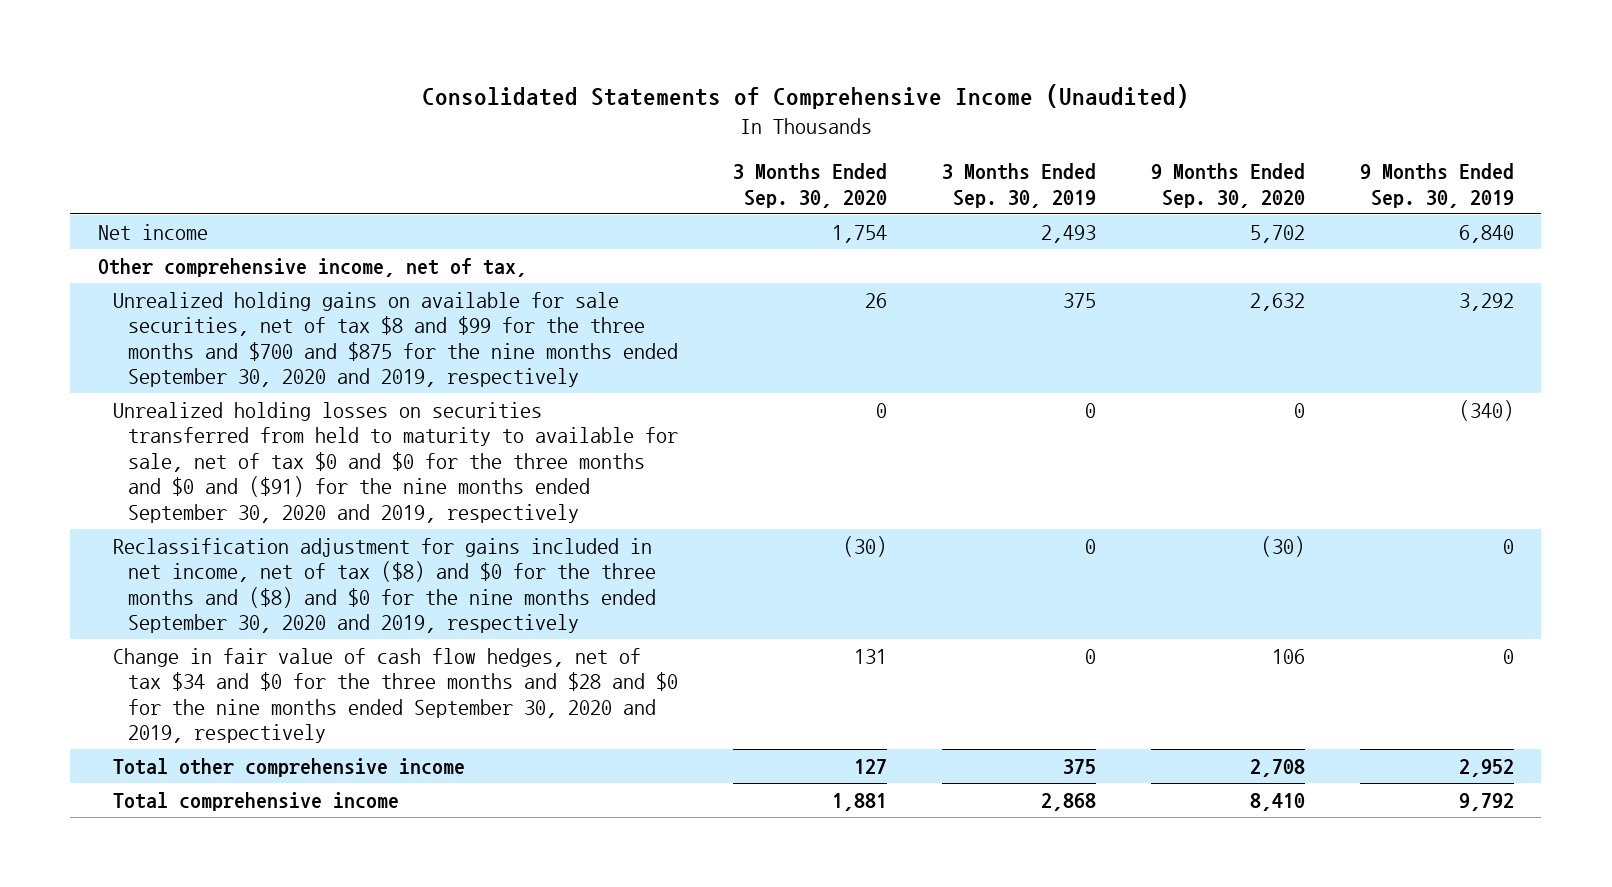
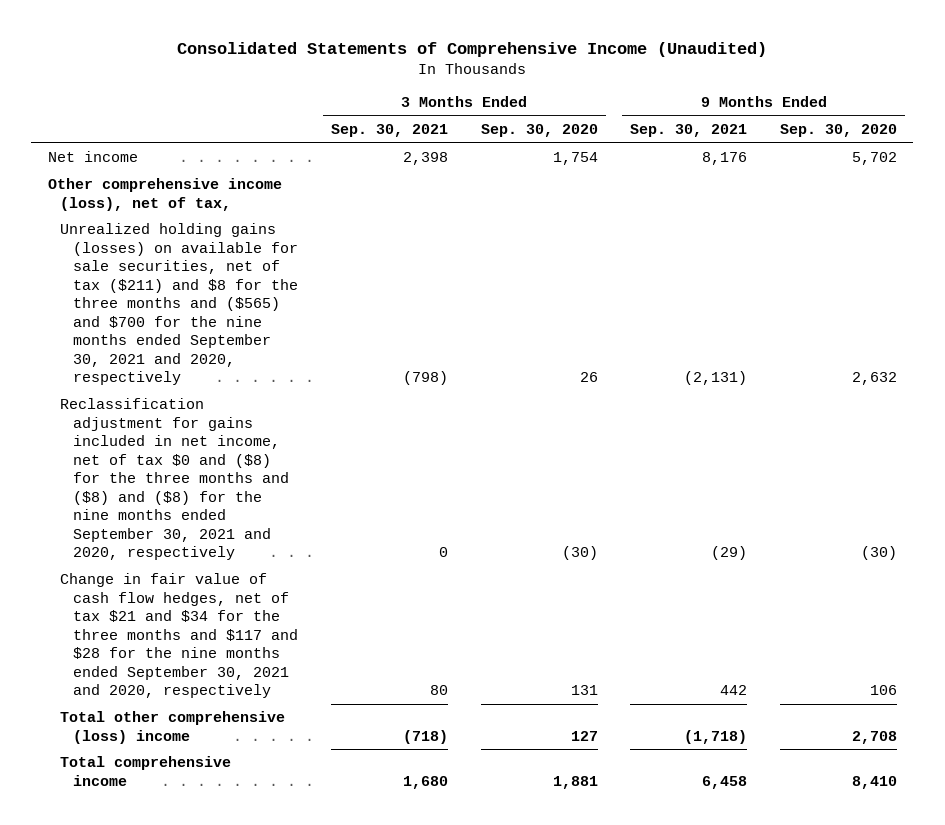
- | 3 Months Ended Sep. 30, 2020 | 3 Months Ended Sep. 30, 2019 | 9 Months Ended Sep. 30, 2020 | 9 Months Ended Sep. 30, 2019
+ | 3 Months Ended Sep. 30, 2021 | 3 Months Ended Sep. 30, 2020 | 9 Months Ended Sep. 30, 2021 | 9 Months Ended Sep. 30, 2020
- Other comprehensive income, net of tax,
- Unrealized holding gains on available for sale securities, net of tax $8 and $99 for the three months and $700 and $875 for the nine months ended September 30, 2020 and 2019, respectively | 26 | 375 | 2,632 | 3,292
- Unrealized holding losses on securities transferred from held to maturity to available for sale, net of tax $0 and $0 for the three months and $0 and ($91) for the nine months ended September 30, 2020 and 2019, respectively | 0 | 0 | 0 | (340)
- Reclassification adjustment for gains included in net income, net of tax ($8) and $0 for the three months and ($8) and $0 for the nine months ended September 30, 2020 and 2019, respectively | (30) | 0 | (30) | 0
- Change in fair value of cash flow hedges, net of tax $34 and $0 for the three months and $28 and $0 for the nine months ended September 30, 2020 and 2019, respectively | 131 | 0 | 106 | 0
- Total other comprehensive income | 127 | 375 | 2,708 | 2,952
+ Other comprehensive income (loss), net of tax,
+ Unrealized holding gains (losses) on available for sale securities, net of tax ($211) and $8 for the three months and ($565) and $700 for the nine months ended September 30, 2021 and 2020, respectively | (798) | 26 | (2,131) | 2,632
+ Reclassification adjustment for gains included in net income, net of tax $0 and ($8) for the three months and ($8) and ($8) for the nine months ended September 30, 2021 and 2020, respectively | 0 | (30) | (29) | (30)
+ Change in fair value of cash flow hedges, net of tax $21 and $34 for the three months and $117 and $28 for the nine months ended September 30, 2021 and 2020, respectively | 80 | 131 | 442 | 106
+ Total other comprehensive (loss) income | (718) | 127 | (1,718) | 2,708

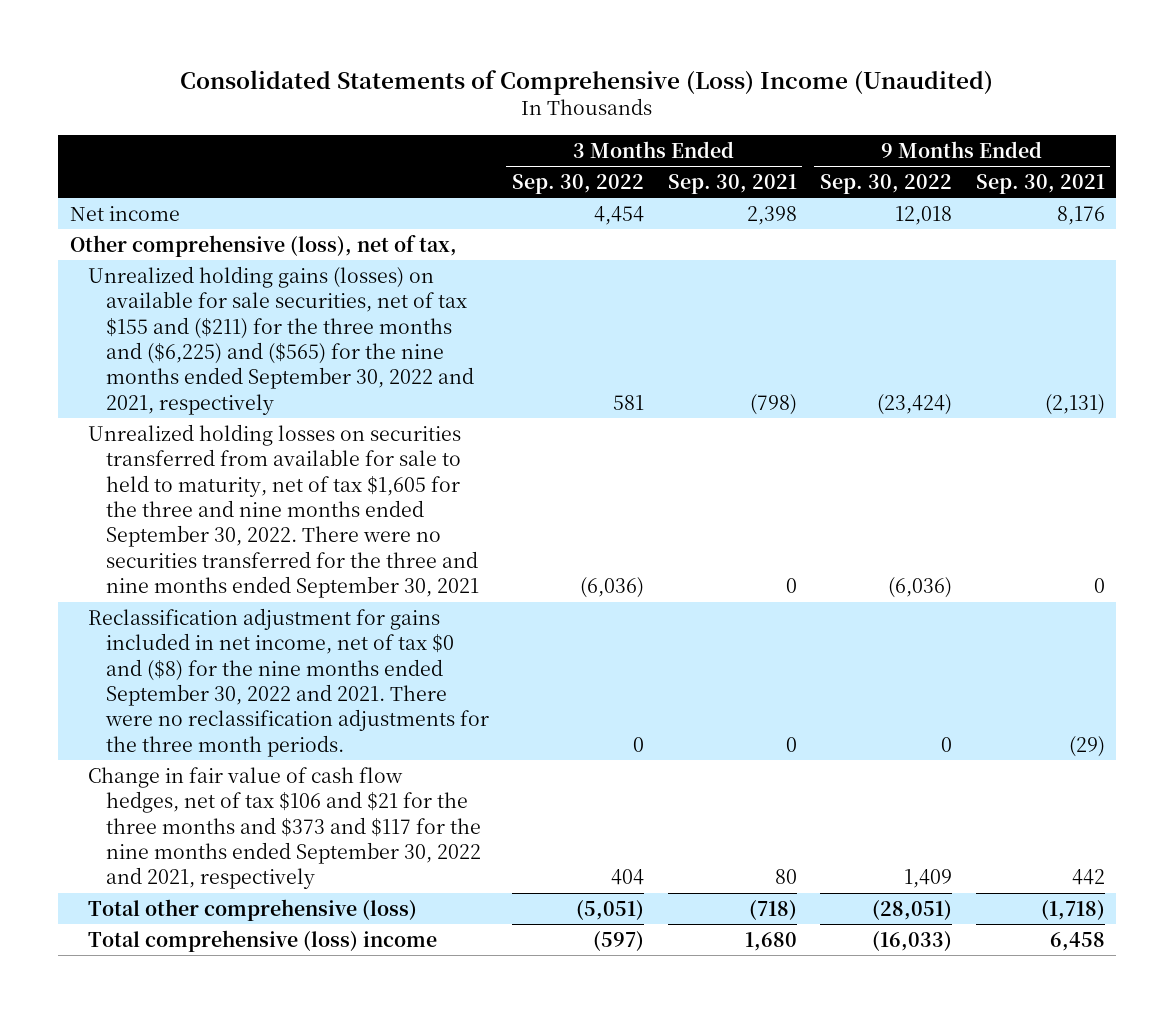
- Consolidated Statements of Comprehensive Income (Unaudited)
+ Consolidated Statements of Comprehensive (Loss) Income (Unaudited)
- | 3 Months Ended Sep. 30, 2021 | 3 Months Ended Sep. 30, 2020 | 9 Months Ended Sep. 30, 2021 | 9 Months Ended Sep. 30, 2020
+ | 3 Months Ended Sep. 30, 2022 | 3 Months Ended Sep. 30, 2021 | 9 Months Ended Sep. 30, 2022 | 9 Months Ended Sep. 30, 2021
- Other comprehensive income (loss), net of tax,
- Unrealized holding gains (losses) on available for sale securities, net of tax ($211) and $8 for the three months and ($565) and $700 for the nine months ended September 30, 2021 and 2020, respectively | (798) | 26 | (2,131) | 2,632
- Reclassification adjustment for gains included in net income, net of tax $0 and ($8) for the three months and ($8) and ($8) for the nine months ended September 30, 2021 and 2020, respectively | 0 | (30) | (29) | (30)
- Change in fair value of cash flow hedges, net of tax $21 and $34 for the three months and $117 and $28 for the nine months ended September 30, 2021 and 2020, respectively | 80 | 131 | 442 | 106
- Total other comprehensive (loss) income | (718) | 127 | (1,718) | 2,708
- Total comprehensive income | 1,680 | 1,881 | 6,458 | 8,410
+ Other comprehensive (loss), net of tax,
+ Unrealized holding gains (losses) on available for sale securities, net of tax $155 and ($211) for the three months and ($6,225) and ($565) for the nine months ended September 30, 2022 and 2021, respectively | 581 | (798) | (23,424) | (2,131)
+ Unrealized holding losses on securities transferred from available for sale to held to maturity, net of tax $1,605 for the three and nine months ended September 30, 2022. There were no securities transferred for the three and nine months ended September 30, 2021 | (6,036) | 0 | (6,036) | 0
+ Reclassification adjustment for gains included in net income, net of tax $0 and ($8) for the nine months ended September 30, 2022 and 2021. There were no reclassification adjustments for the three month periods. | 0 | 0 | 0 | (29)
+ Change in fair value of cash flow hedges, net of tax $106 and $21 for the three months and $373 and $117 for the nine months ended September 30, 2022 and 2021, respectively | 404 | 80 | 1,409 | 442
+ Total other comprehensive (loss) | (5,051) | (718) | (28,051) | (1,718)
+ Total comprehensive (loss) income | (597) | 1,680 | (16,033) | 6,458

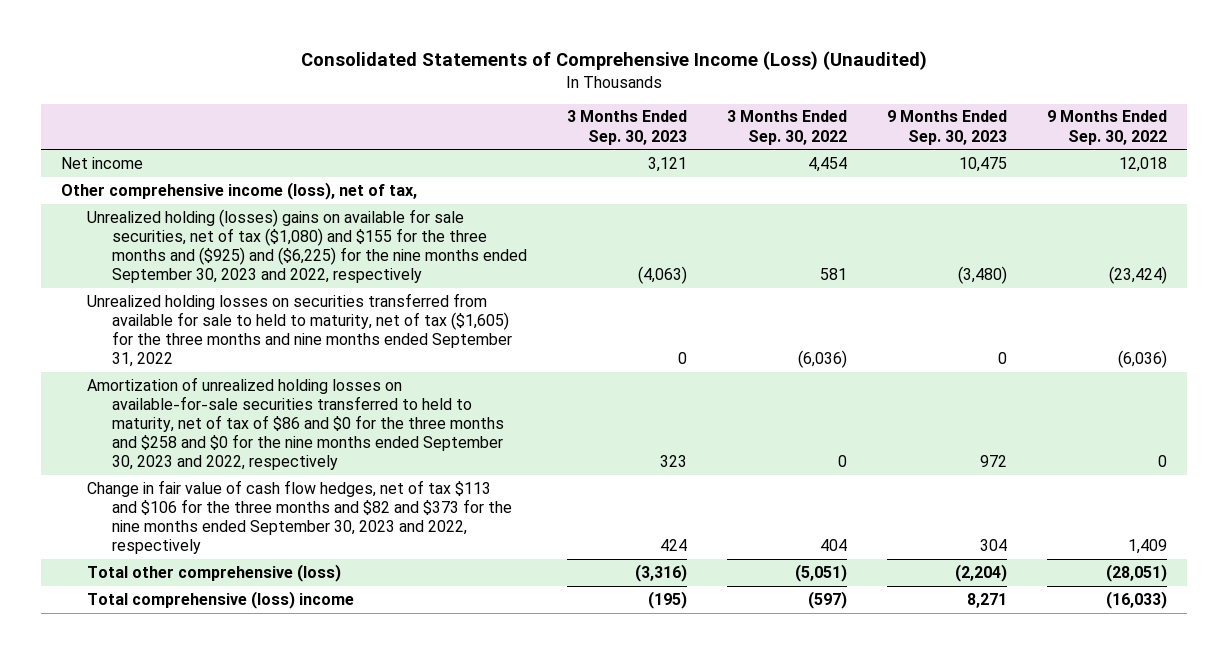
- Consolidated Statements of Comprehensive (Loss) Income (Unaudited)
+ Consolidated Statements of Comprehensive Income (Loss) (Unaudited)
- | 3 Months Ended Sep. 30, 2022 | 3 Months Ended Sep. 30, 2021 | 9 Months Ended Sep. 30, 2022 | 9 Months Ended Sep. 30, 2021
+ | 3 Months Ended Sep. 30, 2023 | 3 Months Ended Sep. 30, 2022 | 9 Months Ended Sep. 30, 2023 | 9 Months Ended Sep. 30, 2022
- Other comprehensive (loss), net of tax,
- Unrealized holding gains (losses) on available for sale securities, net of tax $155 and ($211) for the three months and ($6,225) and ($565) for the nine months ended September 30, 2022 and 2021, respectively | 581 | (798) | (23,424) | (2,131)
- Unrealized holding losses on securities transferred from available for sale to held to maturity, net of tax $1,605 for the three and nine months ended September 30, 2022. There were no securities transferred for the three and nine months ended September 30, 2021 | (6,036) | 0 | (6,036) | 0
- Reclassification adjustment for gains included in net income, net of tax $0 and ($8) for the nine months ended September 30, 2022 and 2021. There were no reclassification adjustments for the three month periods. | 0 | 0 | 0 | (29)
- Change in fair value of cash flow hedges, net of tax $106 and $21 for the three months and $373 and $117 for the nine months ended September 30, 2022 and 2021, respectively | 404 | 80 | 1,409 | 442
+ Other comprehensive income (loss), net of tax,
+ Unrealized holding (losses) gains on available for sale securities, net of tax ($1,080) and $155 for the three months and ($925) and ($6,225) for the nine months ended September 30, 2023 and 2022, respectively | (4,063) | 581 | (3,480) | (23,424)
+ Unrealized holding losses on securities transferred from available for sale to held to maturity, net of tax ($1,605) for the three months and nine months ended September 31, 2022 | 0 | (6,036) | 0 | (6,036)
+ Amortization of unrealized holding losses on available-for-sale securities transferred to held to maturity, net of tax of $86 and $0 for the three months and $258 and $0 for the nine months ended September 30, 2023 and 2022, respectively | 323 | 0 | 972 | 0
+ Change in fair value of cash flow hedges, net of tax $113 and $106 for the three months and $82 and $373 for the nine months ended September 30, 2023 and 2022, respectively | 424 | 404 | 304 | 1,409

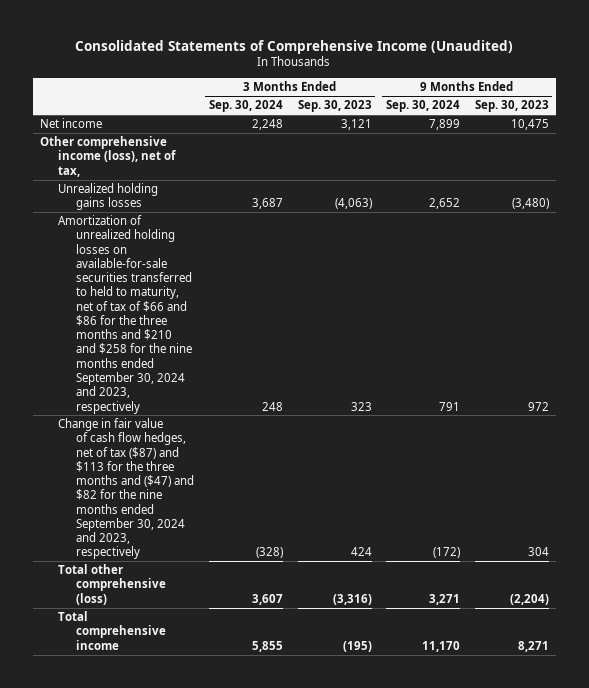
- Consolidated Statements of Comprehensive Income (Loss) (Unaudited)
+ Consolidated Statements of Comprehensive Income (Unaudited)
- | 3 Months Ended Sep. 30, 2023 | 3 Months Ended Sep. 30, 2022 | 9 Months Ended Sep. 30, 2023 | 9 Months Ended Sep. 30, 2022
+ | 3 Months Ended Sep. 30, 2024 | 3 Months Ended Sep. 30, 2023 | 9 Months Ended Sep. 30, 2024 | 9 Months Ended Sep. 30, 2023
- Unrealized holding (losses) gains on available for sale securities, net of tax ($1,080) and $155 for the three months and ($925) and ($6,225) for the nine months ended September 30, 2023 and 2022, respectively | (4,063) | 581 | (3,480) | (23,424)
- Unrealized holding losses on securities transferred from available for sale to held to maturity, net of tax ($1,605) for the three months and nine months ended September 31, 2022 | 0 | (6,036) | 0 | (6,036)
- Amortization of unrealized holding losses on available-for-sale securities transferred to held to maturity, net of tax of $86 and $0 for the three months and $258 and $0 for the nine months ended September 30, 2023 and 2022, respectively | 323 | 0 | 972 | 0
- Change in fair value of cash flow hedges, net of tax $113 and $106 for the three months and $82 and $373 for the nine months ended September 30, 2023 and 2022, respectively | 424 | 404 | 304 | 1,409
+ Unrealized holding gains losses | 3,687 | (4,063) | 2,652 | (3,480)
+ Amortization of unrealized holding losses on available-for-sale securities transferred to held to maturity, net of tax of $66 and $86 for the three months and $210 and $258 for the nine months ended September 30, 2024 and 2023, respectively | 248 | 323 | 791 | 972
+ Change in fair value of cash flow hedges, net of tax ($87) and $113 for the three months and ($47) and $82 for the nine months ended September 30, 2024 and 2023, respectively | (328) | 424 | (172) | 304
- Total comprehensive (loss) income | (195) | (597) | 8,271 | (16,033)
+ Total comprehensive income | 5,855 | (195) | 11,170 | 8,271

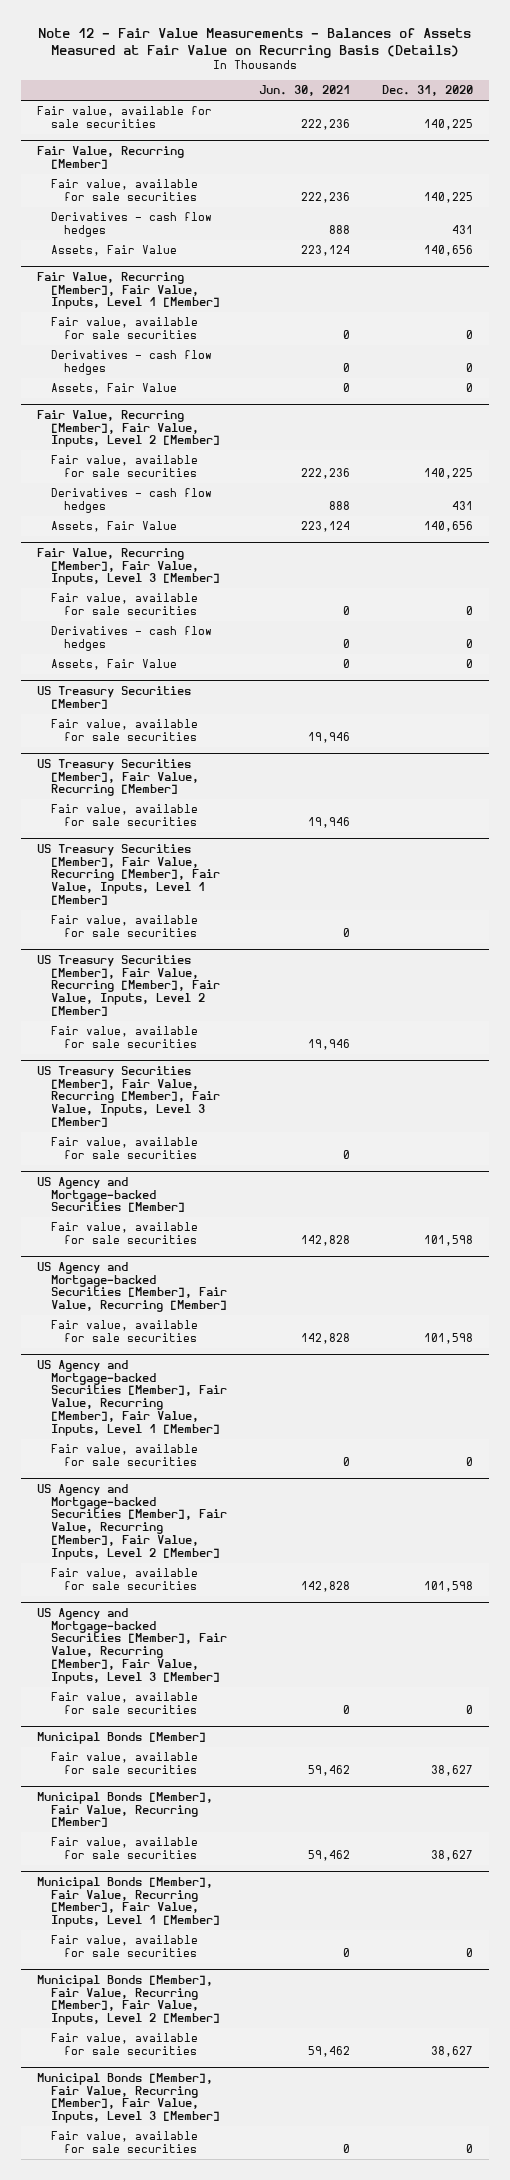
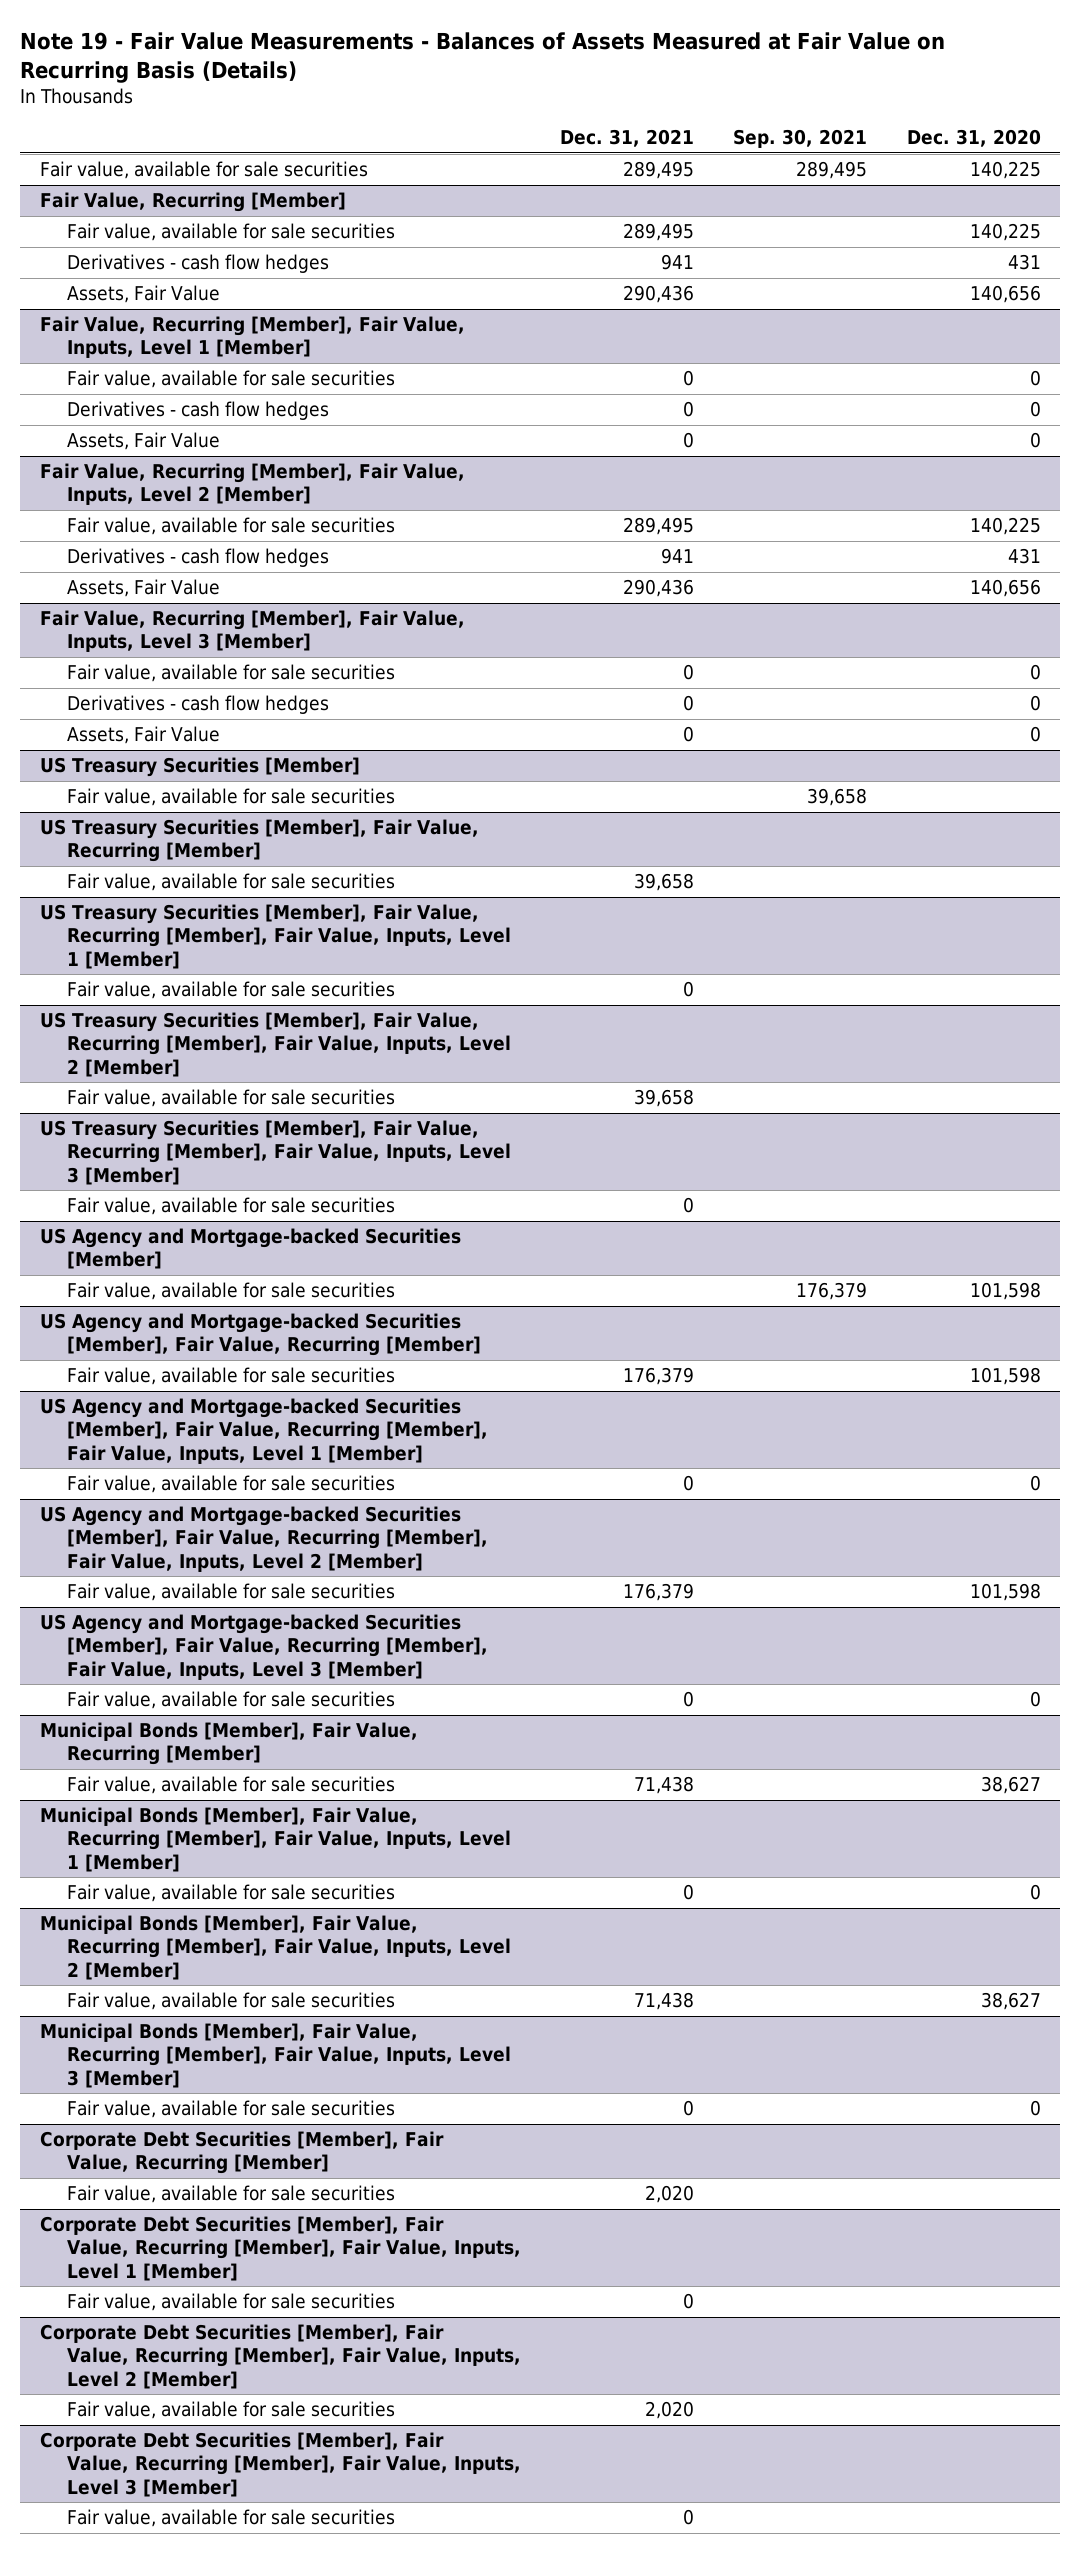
- Note 12 - Fair Value Measurements - Balances of Assets Measured at Fair Value on Recurring Basis (Details)
+ Note 19 - Fair Value Measurements - Balances of Assets Measured at Fair Value on Recurring Basis (Details)
- | Jun. 30, 2021 | Dec. 31, 2020
+ | Dec. 31, 2021 | Sep. 30, 2021 | Dec. 31, 2020
- Municipal Bonds [Member]
- Fair value, available for sale securities | 59,462 | 38,627
+ Corporate Debt Securities [Member], Fair Value, Recurring [Member]
+ Fair value, available for sale securities | 2,020 | |
+ Corporate Debt Securities [Member], Fair Value, Recurring [Member], Fair Value, Inputs, Level 1 [Member]
+ Fair value, available for sale securities | 0 | |
+ Corporate Debt Securities [Member], Fair Value, Recurring [Member], Fair Value, Inputs, Level 2 [Member]
+ Fair value, available for sale securities | 2,020 | |
+ Corporate Debt Securities [Member], Fair Value, Recurring [Member], Fair Value, Inputs, Level 3 [Member]
+ Fair value, available for sale securities | 0 | |

